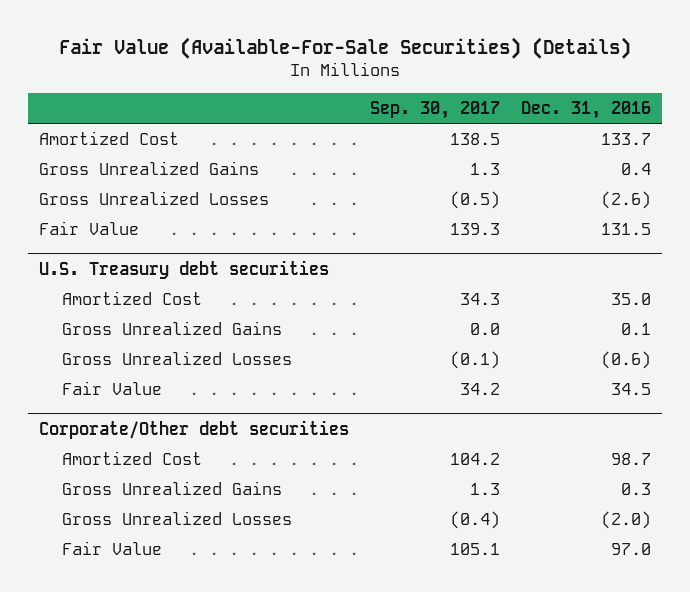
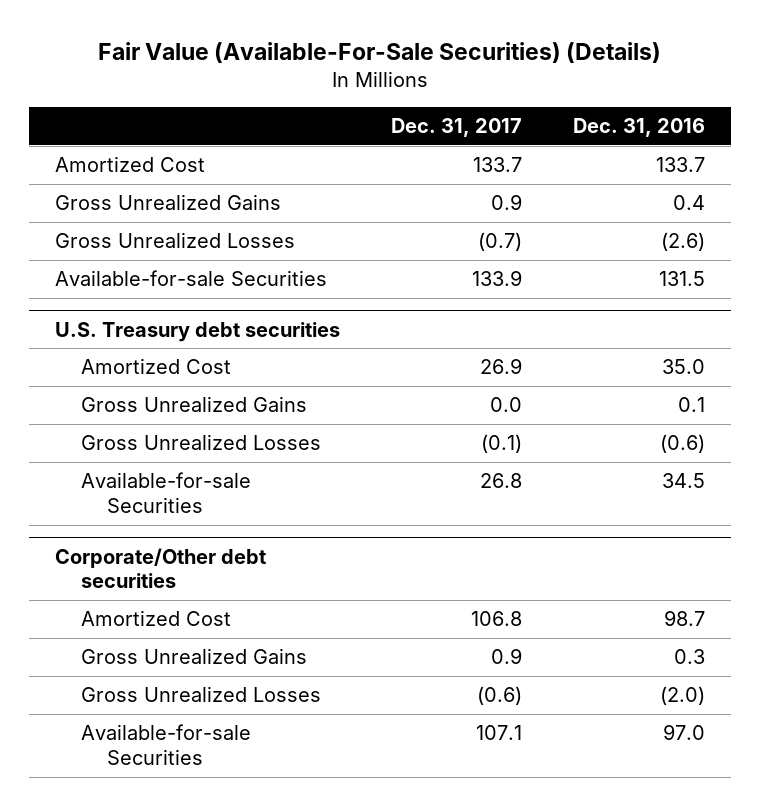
- | Sep. 30, 2017 | Dec. 31, 2016
+ | Dec. 31, 2017 | Dec. 31, 2016
- Fair Value | 139.3 | 131.5
+ Available-for-sale Securities | 133.9 | 131.5
@ U.S. Treasury debt securities
- Fair Value | 34.2 | 34.5
+ Available-for-sale Securities | 26.8 | 34.5
@ Corporate/Other debt securities
- Fair Value | 105.1 | 97.0
+ Available-for-sale Securities | 107.1 | 97.0

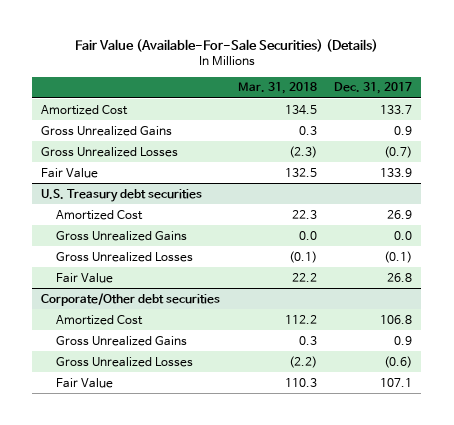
- | Dec. 31, 2017 | Dec. 31, 2016
+ | Mar. 31, 2018 | Dec. 31, 2017
- Available-for-sale Securities | 133.9 | 131.5
+ Fair Value | 132.5 | 133.9
@ U.S. Treasury debt securities
- Available-for-sale Securities | 26.8 | 34.5
+ Fair Value | 22.2 | 26.8
@ Corporate/Other debt securities
- Available-for-sale Securities | 107.1 | 97.0
+ Fair Value | 110.3 | 107.1

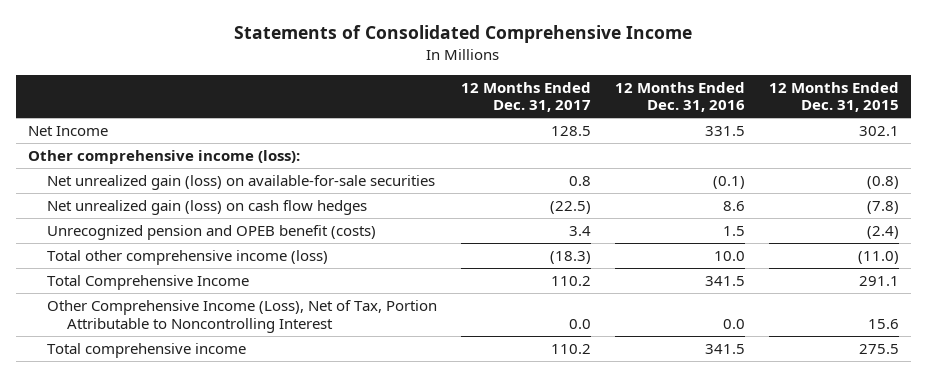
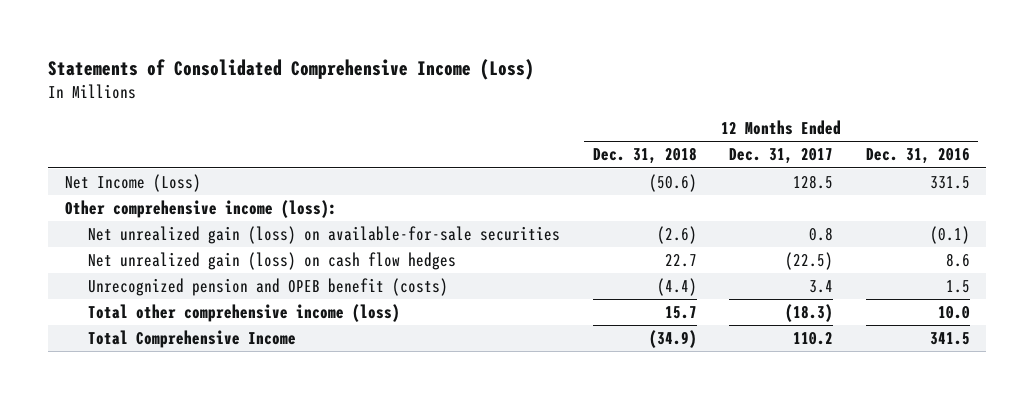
- Statements of Consolidated Comprehensive Income
+ Statements of Consolidated Comprehensive Income (Loss)
- | 12 Months Ended Dec. 31, 2017 | 12 Months Ended Dec. 31, 2016 | 12 Months Ended Dec. 31, 2015
+ | 12 Months Ended Dec. 31, 2018 | 12 Months Ended Dec. 31, 2017 | 12 Months Ended Dec. 31, 2016
- Net Income | 128.5 | 331.5 | 302.1
+ Net Income (Loss) | (50.6) | 128.5 | 331.5
- Other Comprehensive Income (Loss), Net of Tax, Portion Attributable to Noncontrolling Interest | 0.0 | 0.0 | 15.6
- Total comprehensive income | 110.2 | 341.5 | 275.5

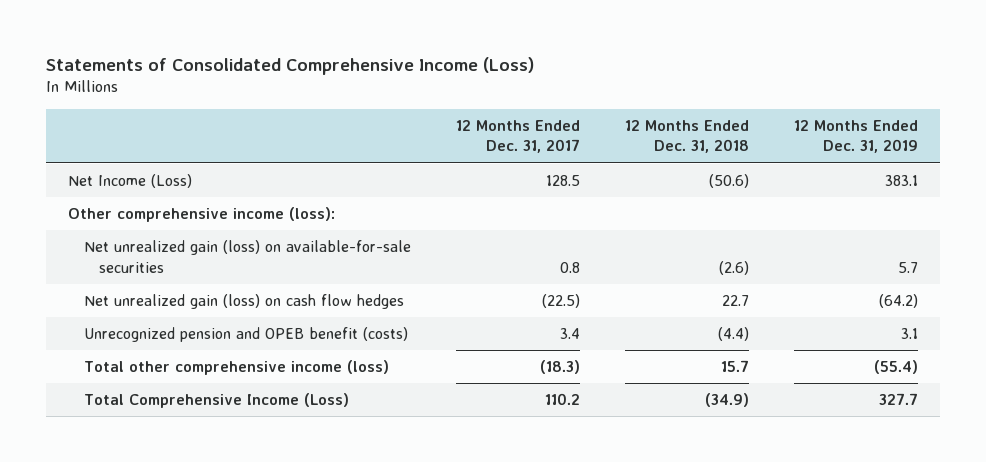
- | 12 Months Ended Dec. 31, 2018 | 12 Months Ended Dec. 31, 2017 | 12 Months Ended Dec. 31, 2016
+ | 12 Months Ended Dec. 31, 2017 | 12 Months Ended Dec. 31, 2018 | 12 Months Ended Dec. 31, 2019
- Total Comprehensive Income | (34.9) | 110.2 | 341.5
+ Total Comprehensive Income (Loss) | 110.2 | (34.9) | 327.7

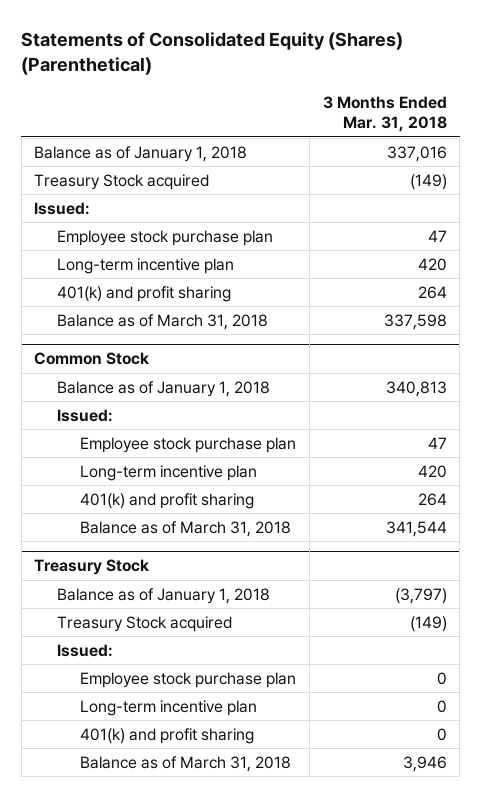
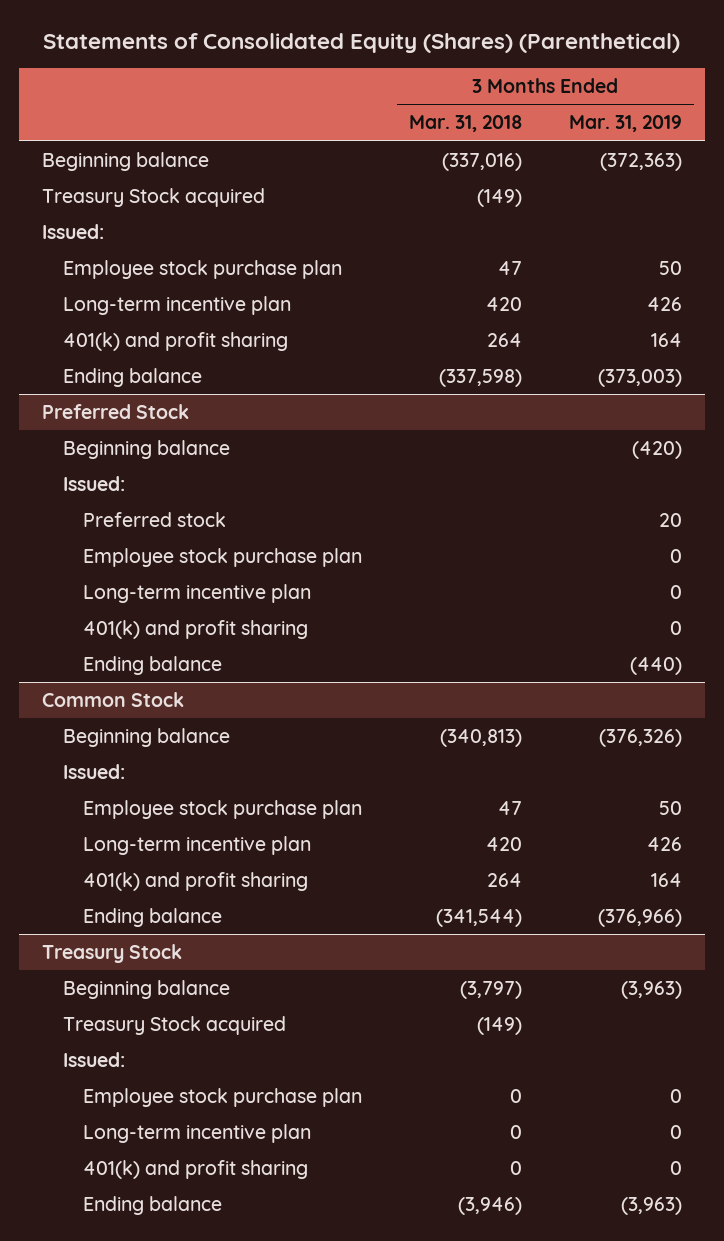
- | 3 Months Ended Mar. 31, 2018
+ | 3 Months Ended Mar. 31, 2018 | 3 Months Ended Mar. 31, 2019
- Balance as of January 1, 2018 | 337,016
+ Beginning balance | (337,016) | (372,363)
- Balance as of March 31, 2018 | 337,598
+ Ending balance | (337,598) | (373,003)
+ Preferred Stock
+ Beginning balance | | (420)
+ Issued:
+ Preferred stock | | 20
+ Employee stock purchase plan | | 0
+ Long-term incentive plan | | 0
+ 401(k) and profit sharing | | 0
+ Ending balance | | (440)
@ Common Stock
- Balance as of January 1, 2018 | 340,813
+ Beginning balance | (340,813) | (376,326)
- Balance as of March 31, 2018 | 341,544
+ Ending balance | (341,544) | (376,966)
@ Treasury Stock
- Balance as of January 1, 2018 | (3,797)
+ Beginning balance | (3,797) | (3,963)
- Balance as of March 31, 2018 | 3,946
+ Ending balance | (3,946) | (3,963)

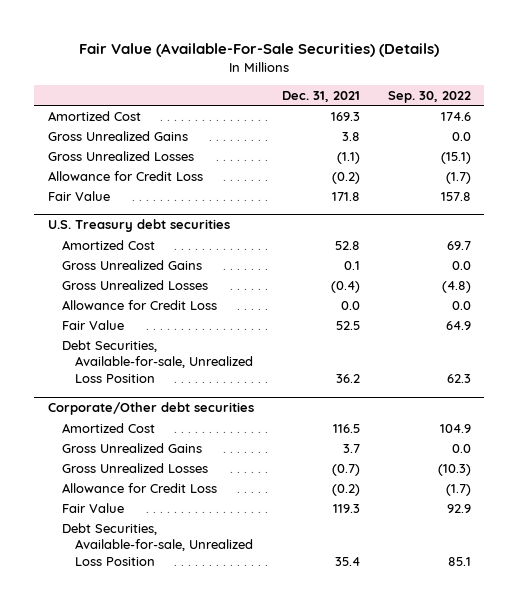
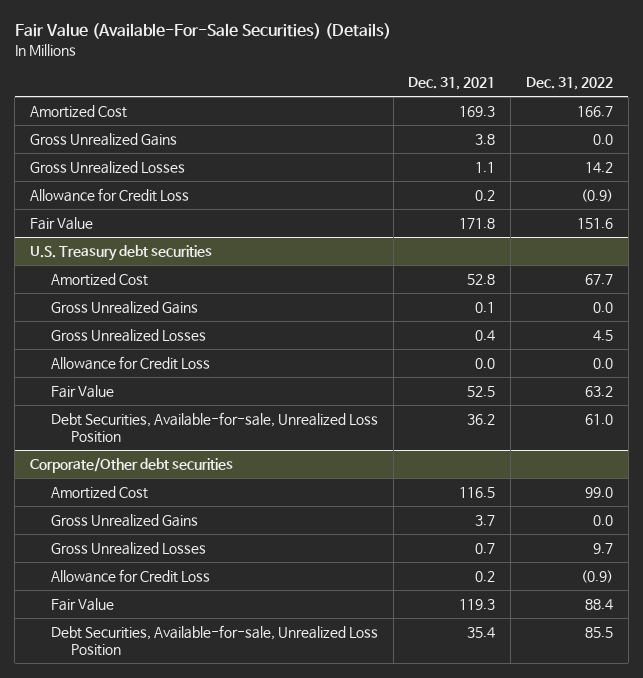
- | Dec. 31, 2021 | Sep. 30, 2022
+ | Dec. 31, 2021 | Dec. 31, 2022
- Gross Unrealized Losses | (1.1) | (15.1)
- Allowance for Credit Loss | (0.2) | (1.7)
+ Gross Unrealized Losses | 1.1 | 14.2
+ Allowance for Credit Loss | 0.2 | (0.9)
@ U.S. Treasury debt securities
- Gross Unrealized Losses | (0.4) | (4.8)
+ Gross Unrealized Losses | 0.4 | 4.5
@ Corporate/Other debt securities
- Gross Unrealized Losses | (0.7) | (10.3)
- Allowance for Credit Loss | (0.2) | (1.7)
+ Gross Unrealized Losses | 0.7 | 9.7
+ Allowance for Credit Loss | 0.2 | (0.9)

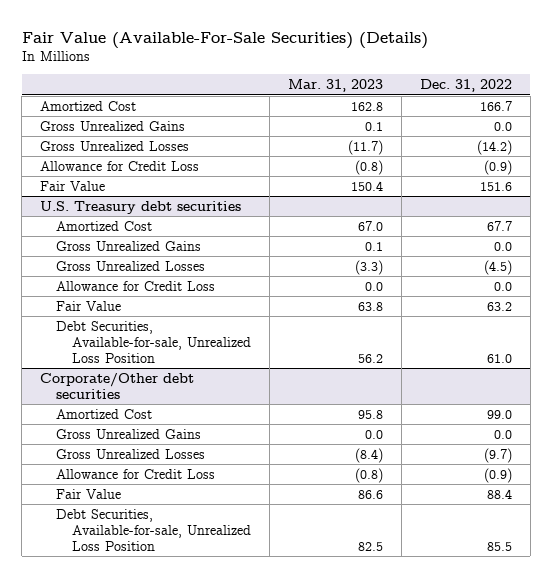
- | Dec. 31, 2021 | Dec. 31, 2022
+ | Mar. 31, 2023 | Dec. 31, 2022
- Gross Unrealized Losses | 1.1 | 14.2
+ Gross Unrealized Losses | (11.7) | (14.2)
@ U.S. Treasury debt securities
- Gross Unrealized Losses | 0.4 | 4.5
+ Gross Unrealized Losses | (3.3) | (4.5)
@ Corporate/Other debt securities
- Gross Unrealized Losses | 0.7 | 9.7
+ Gross Unrealized Losses | (8.4) | (9.7)

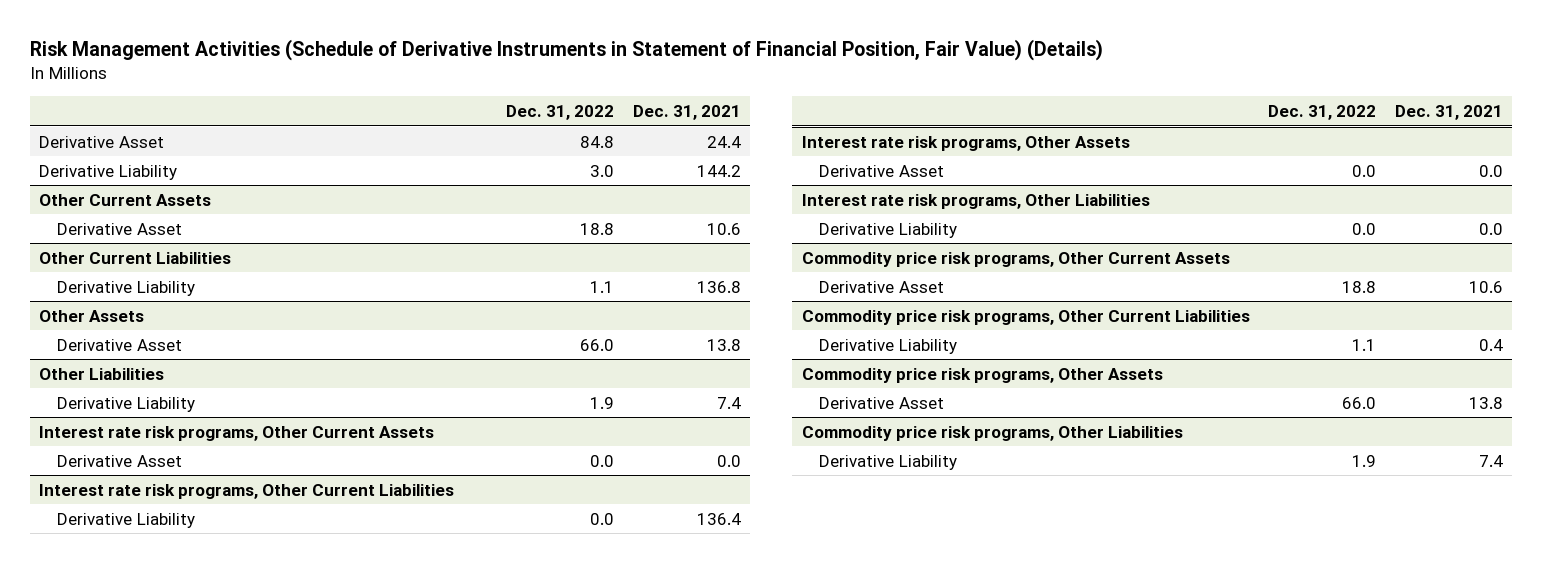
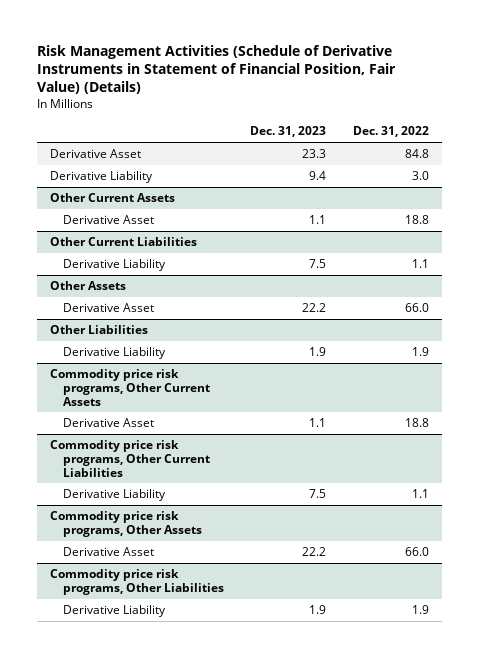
- | Dec. 31, 2022 | Dec. 31, 2021
+ | Dec. 31, 2023 | Dec. 31, 2022
- Interest rate risk programs, Other Current Assets
- Derivative Asset | 0.0 | 0.0
- Interest rate risk programs, Other Current Liabilities
- Derivative Liability | 0.0 | 136.4
- Interest rate risk programs, Other Assets
- Derivative Asset | 0.0 | 0.0
- Interest rate risk programs, Other Liabilities
- Derivative Liability | 0.0 | 0.0

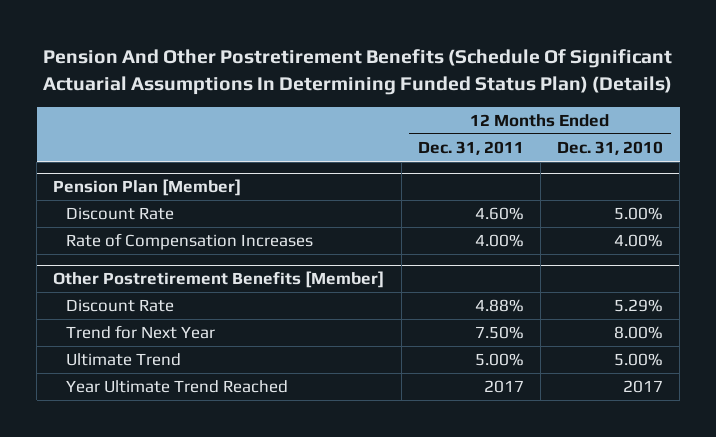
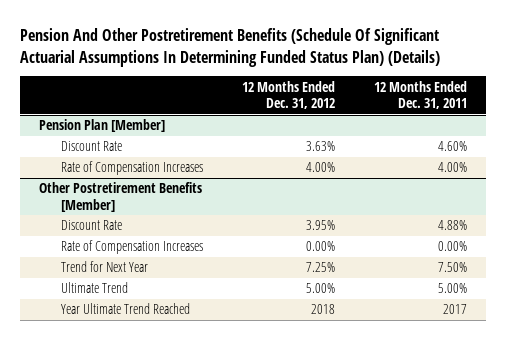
- | 12 Months Ended Dec. 31, 2011 | 12 Months Ended Dec. 31, 2010
+ | 12 Months Ended Dec. 31, 2012 | 12 Months Ended Dec. 31, 2011
@ Other Postretirement Benefits [Member]
+ Rate of Compensation Increases | 0.00% | 0.00%

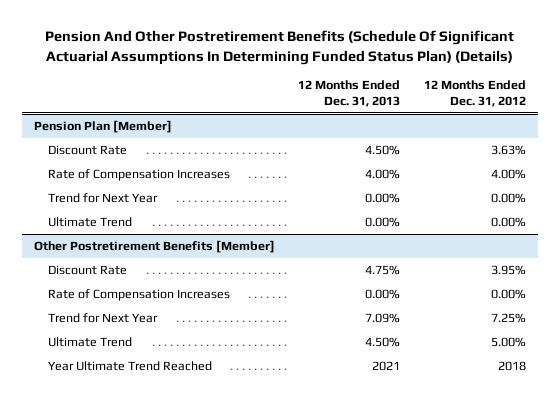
- | 12 Months Ended Dec. 31, 2012 | 12 Months Ended Dec. 31, 2011
+ | 12 Months Ended Dec. 31, 2013 | 12 Months Ended Dec. 31, 2012
@ Pension Plan [Member]
+ Trend for Next Year | 0.00% | 0.00%
+ Ultimate Trend | 0.00% | 0.00%

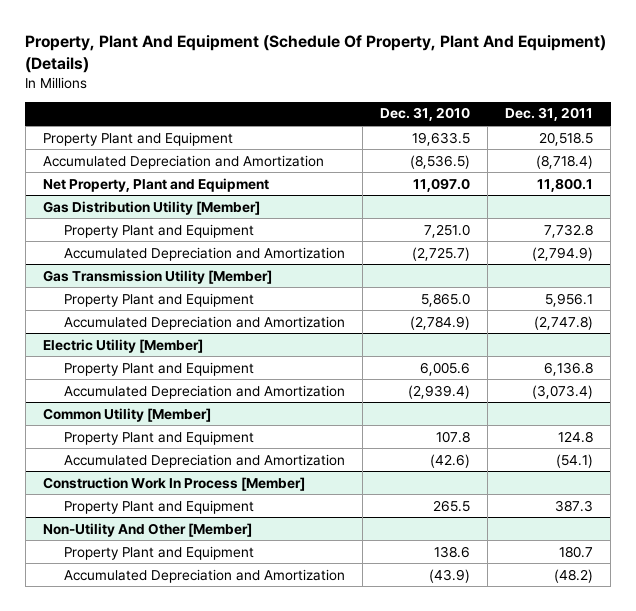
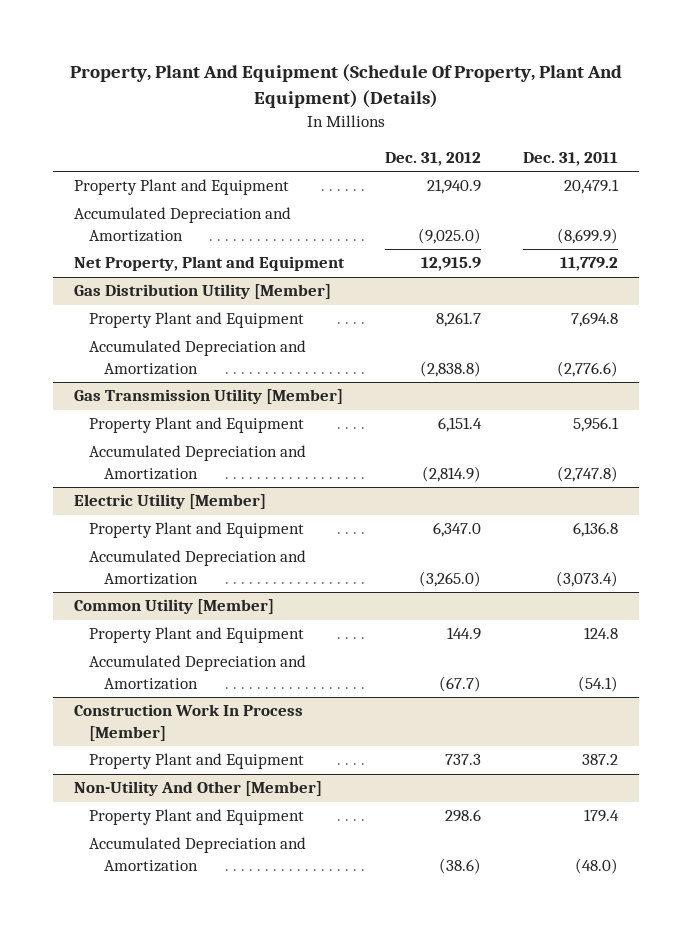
- | Dec. 31, 2010 | Dec. 31, 2011
+ | Dec. 31, 2012 | Dec. 31, 2011
- Property Plant and Equipment | 19,633.5 | 20,518.5
- Accumulated Depreciation and Amortization | (8,536.5) | (8,718.4)
- Net Property, Plant and Equipment | 11,097.0 | 11,800.1
+ Property Plant and Equipment | 21,940.9 | 20,479.1
+ Accumulated Depreciation and Amortization | (9,025.0) | (8,699.9)
+ Net Property, Plant and Equipment | 12,915.9 | 11,779.2
@ Gas Distribution Utility [Member]
- Property Plant and Equipment | 7,251.0 | 7,732.8
- Accumulated Depreciation and Amortization | (2,725.7) | (2,794.9)
+ Property Plant and Equipment | 8,261.7 | 7,694.8
+ Accumulated Depreciation and Amortization | (2,838.8) | (2,776.6)
@ Construction Work In Process [Member]
- Property Plant and Equipment | 265.5 | 387.3
+ Property Plant and Equipment | 737.3 | 387.2
@ Non-Utility And Other [Member]
- Property Plant and Equipment | 138.6 | 180.7
- Accumulated Depreciation and Amortization | (43.9) | (48.2)
+ Property Plant and Equipment | 298.6 | 179.4
+ Accumulated Depreciation and Amortization | (38.6) | (48.0)

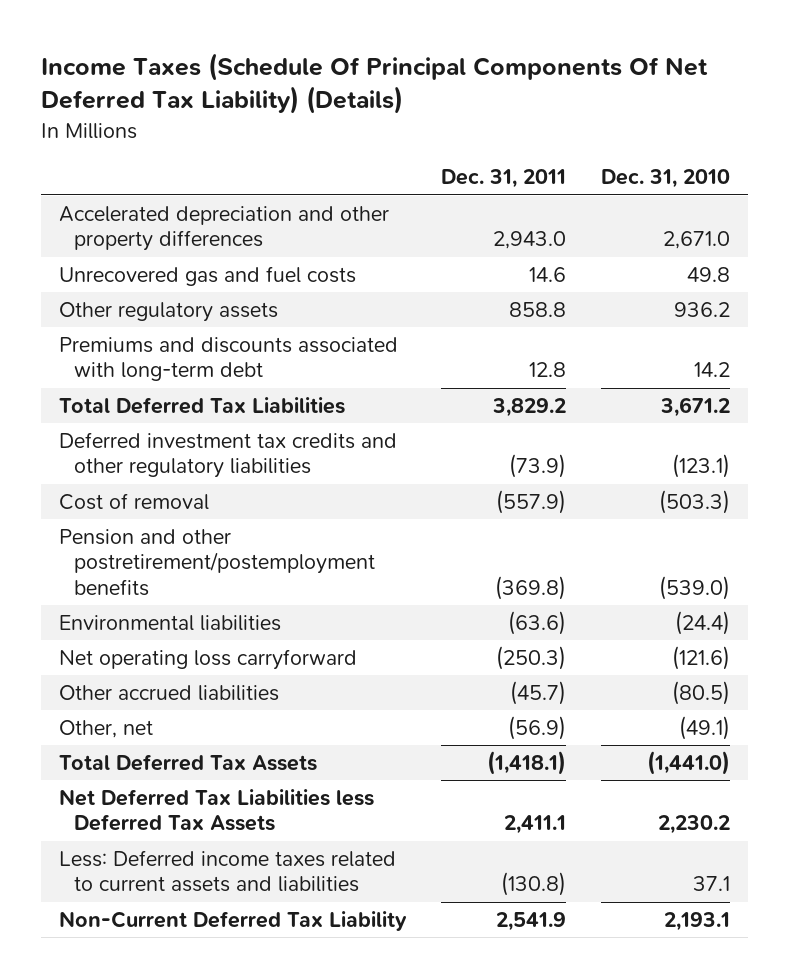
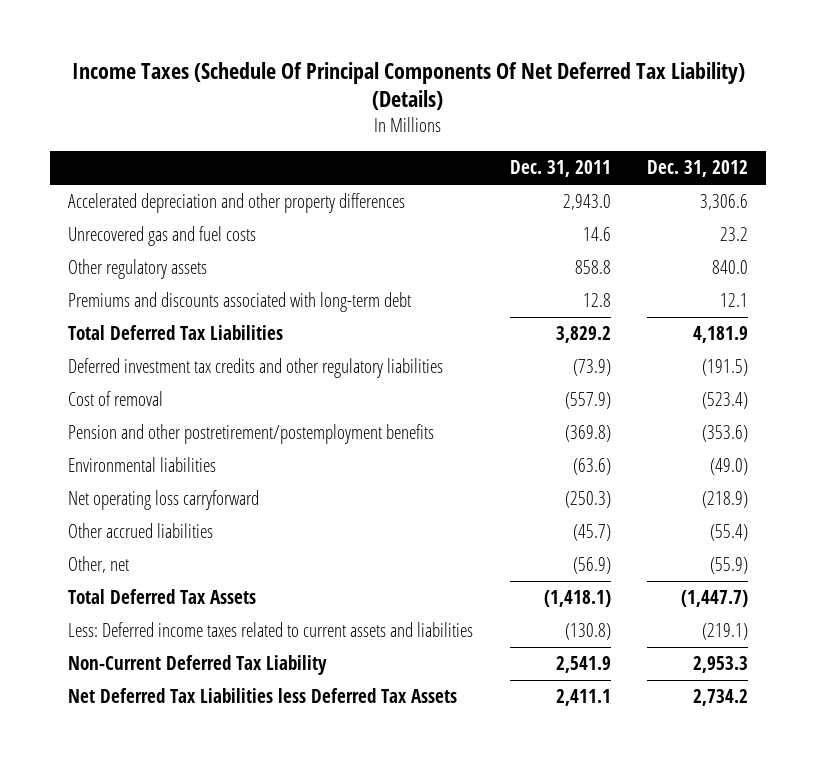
- | Dec. 31, 2011 | Dec. 31, 2010
+ | Dec. 31, 2011 | Dec. 31, 2012
moved down: Net Deferred Tax Liabilities less Deferred Tax Assets | 2,411.1 | 2,734.2

